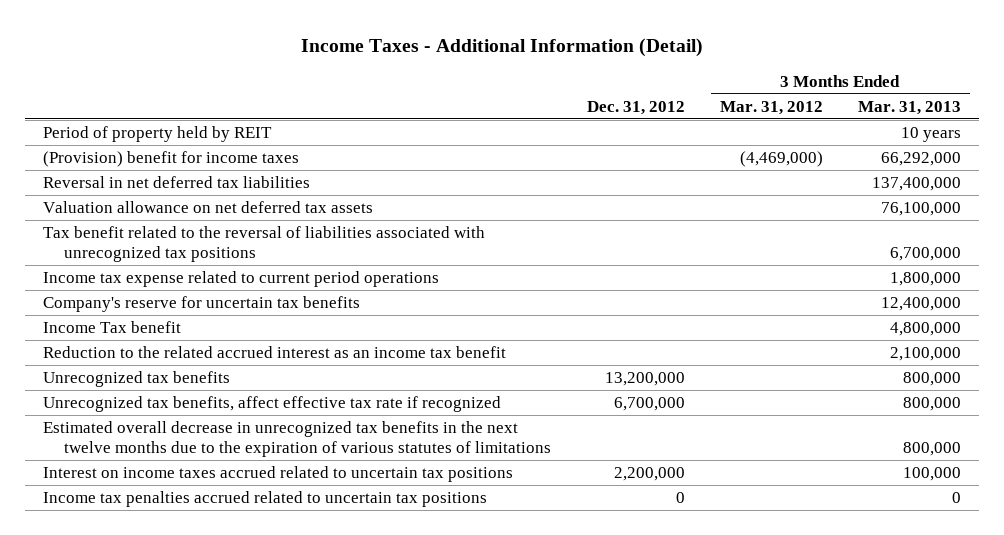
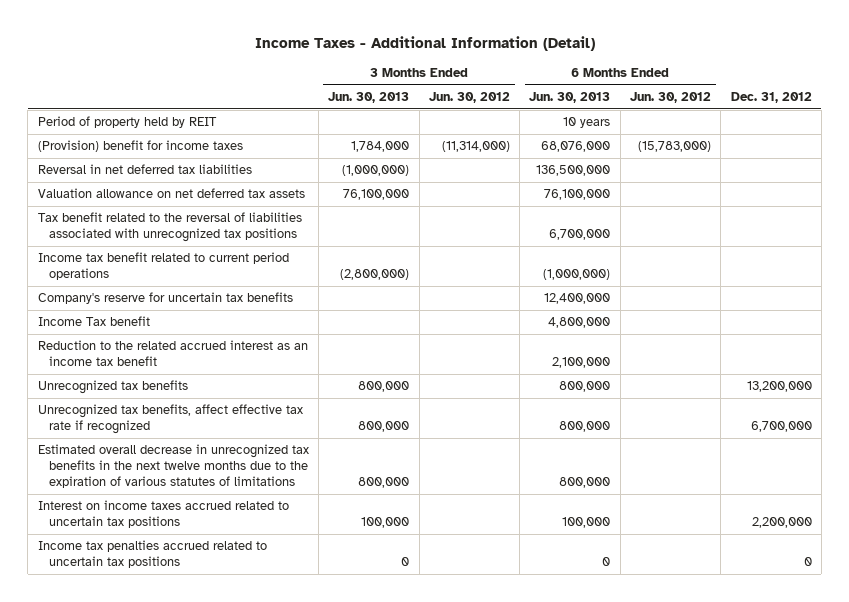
- | Dec. 31, 2012 | 3 Months Ended Mar. 31, 2012 | 3 Months Ended Mar. 31, 2013
+ | 3 Months Ended Jun. 30, 2013 | 3 Months Ended Jun. 30, 2012 | 6 Months Ended Jun. 30, 2013 | 6 Months Ended Jun. 30, 2012 | Dec. 31, 2012
- Income tax expense related to current period operations | | | 1,800,000
+ Income tax benefit related to current period operations | (2,800,000) | | (1,000,000) | |

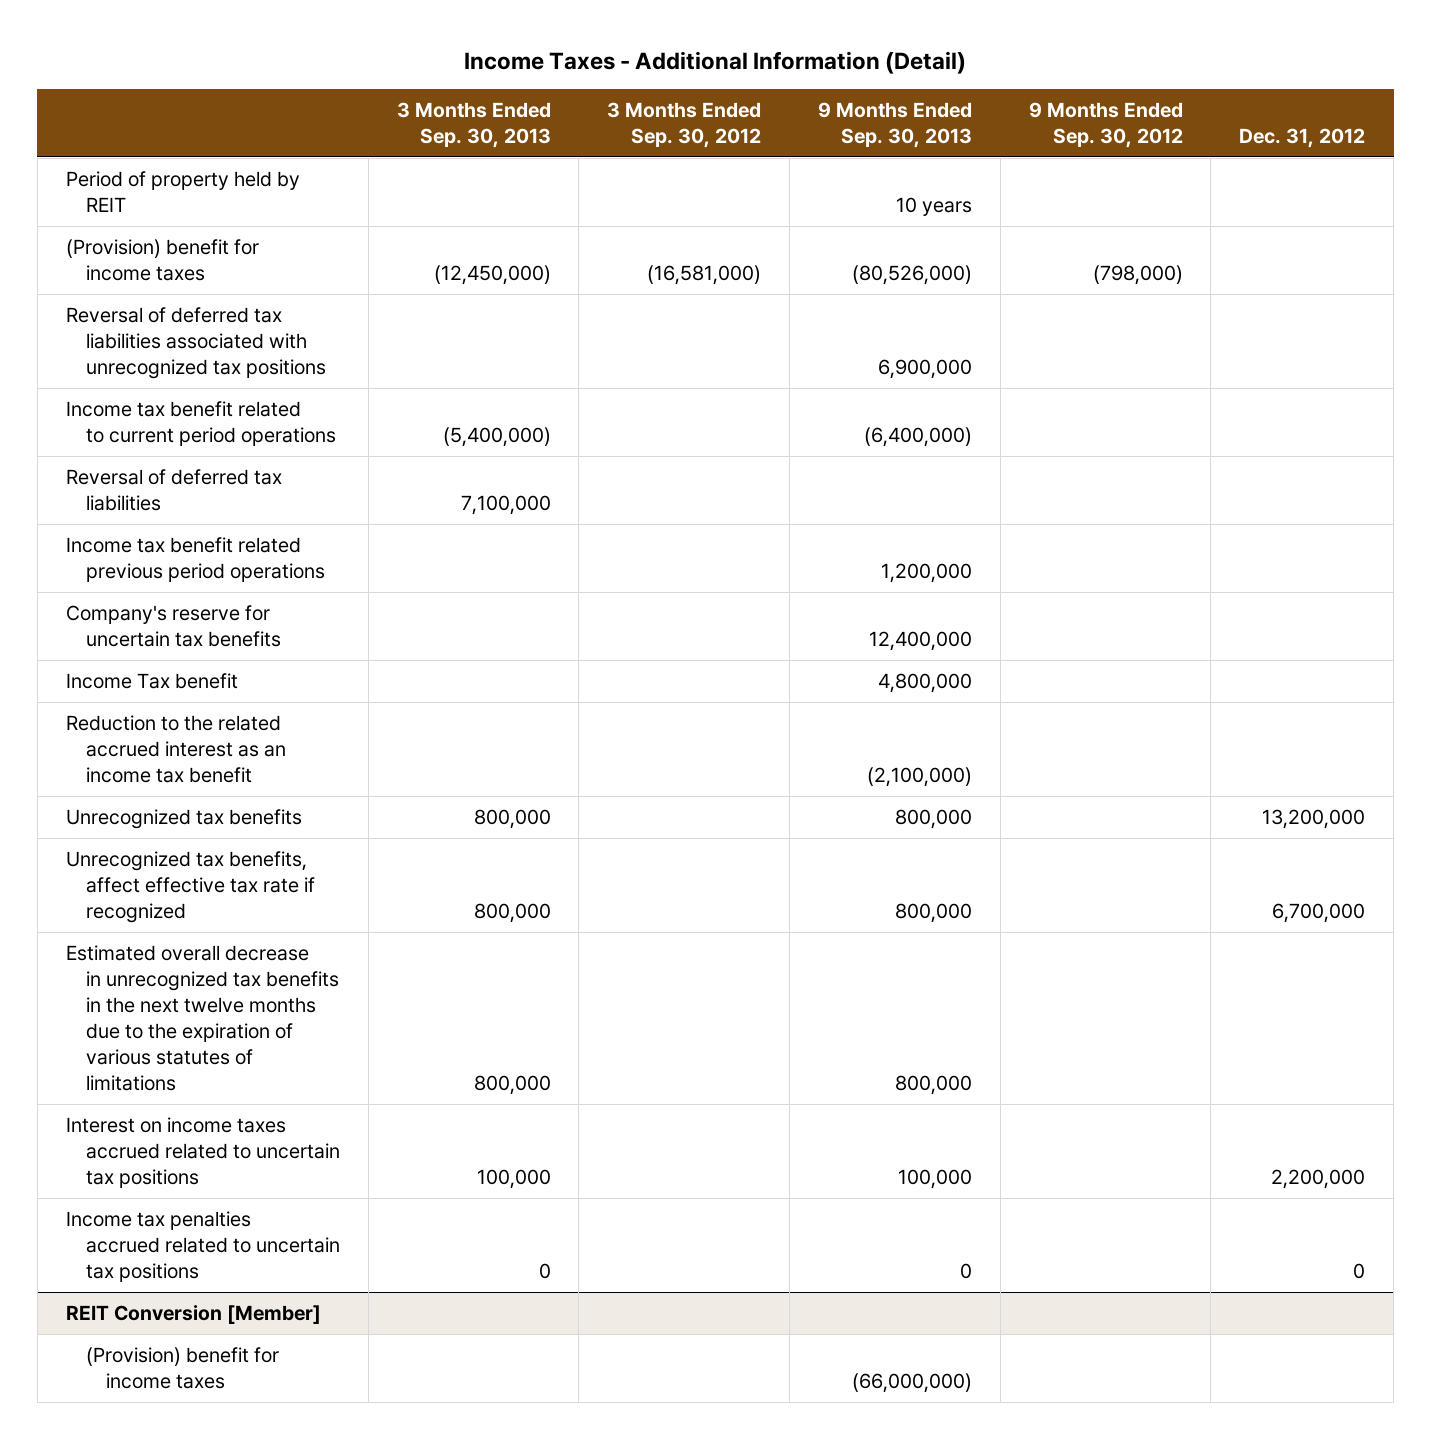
- | 3 Months Ended Jun. 30, 2013 | 3 Months Ended Jun. 30, 2012 | 6 Months Ended Jun. 30, 2013 | 6 Months Ended Jun. 30, 2012 | Dec. 31, 2012
+ | 3 Months Ended Sep. 30, 2013 | 3 Months Ended Sep. 30, 2012 | 9 Months Ended Sep. 30, 2013 | 9 Months Ended Sep. 30, 2012 | Dec. 31, 2012
- Reversal in net deferred tax liabilities | (1,000,000) | | 136,500,000 | |
- Valuation allowance on net deferred tax assets | 76,100,000 | | 76,100,000 | |
- Tax benefit related to the reversal of liabilities associated with unrecognized tax positions | | | 6,700,000 | |
+ Reversal of deferred tax liabilities associated with unrecognized tax positions | | | 6,900,000 | |
+ Reversal of deferred tax liabilities | 7,100,000 | | | |
+ Income tax benefit related previous period operations | | | 1,200,000 | |
+ REIT Conversion [Member]
+ (Provision) benefit for income taxes | | | (66,000,000) | |

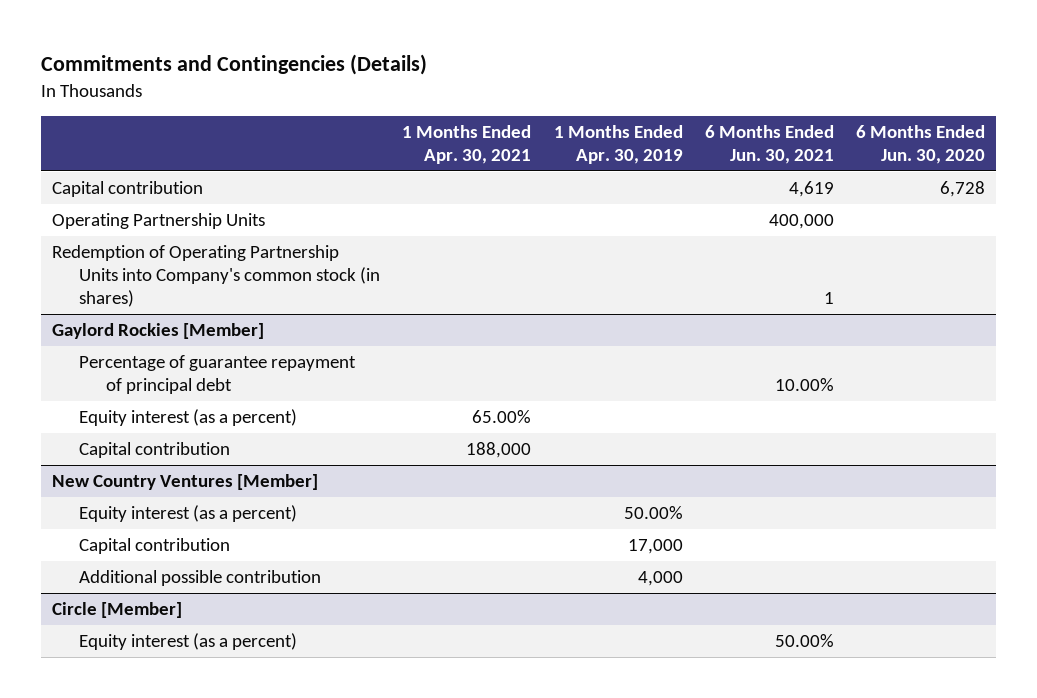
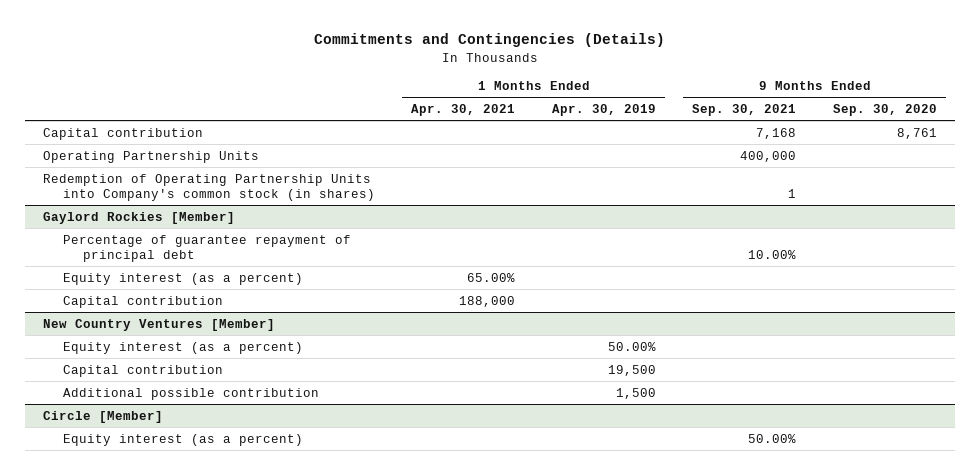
- | 1 Months Ended Apr. 30, 2021 | 1 Months Ended Apr. 30, 2019 | 6 Months Ended Jun. 30, 2021 | 6 Months Ended Jun. 30, 2020
+ | 1 Months Ended Apr. 30, 2021 | 1 Months Ended Apr. 30, 2019 | 9 Months Ended Sep. 30, 2021 | 9 Months Ended Sep. 30, 2020
@ New Country Ventures [Member]
- Capital contribution | | 17,000 | |
- Additional possible contribution | | 4,000 | |
+ Capital contribution | | 19,500 | |
+ Additional possible contribution | | 1,500 | |

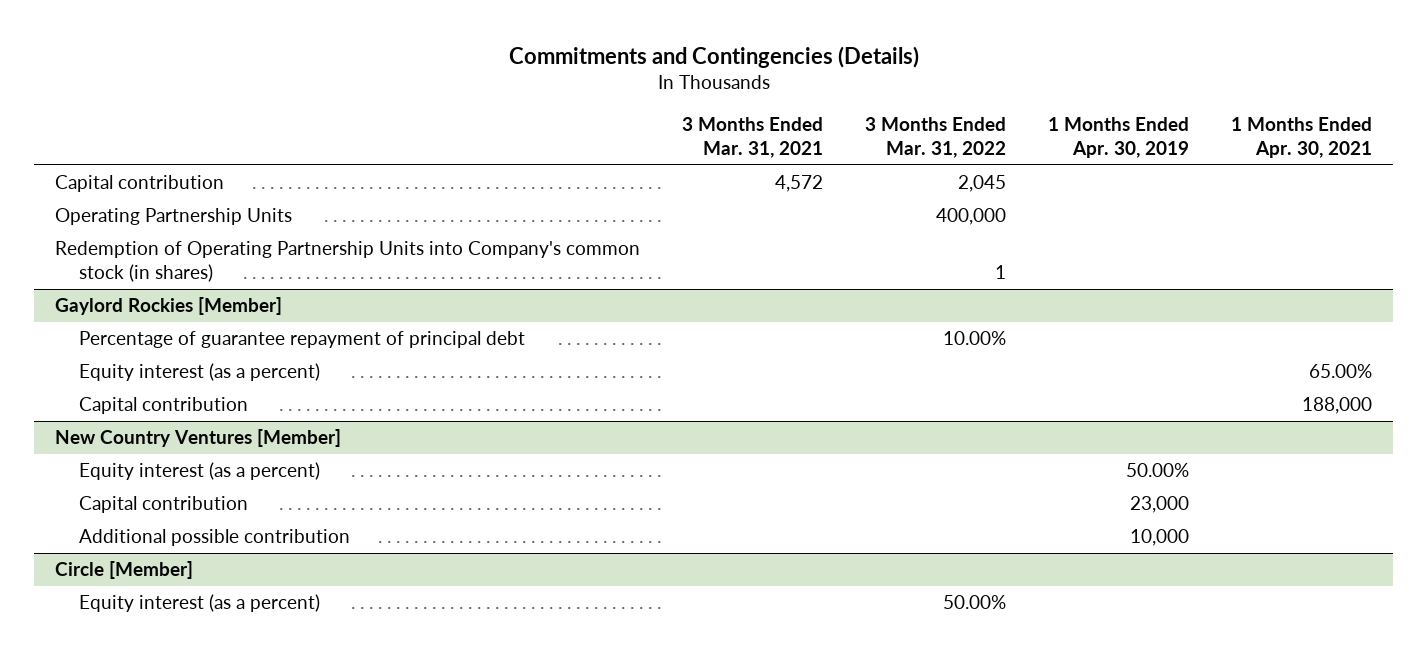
- | 1 Months Ended Apr. 30, 2021 | 1 Months Ended Apr. 30, 2019 | 9 Months Ended Sep. 30, 2021 | 9 Months Ended Sep. 30, 2020
+ | 3 Months Ended Mar. 31, 2021 | 3 Months Ended Mar. 31, 2022 | 1 Months Ended Apr. 30, 2019 | 1 Months Ended Apr. 30, 2021
@ New Country Ventures [Member]
- Capital contribution | | 19,500 | |
- Additional possible contribution | | 1,500 | |
+ Capital contribution | | | 23,000 |
+ Additional possible contribution | | | 10,000 |

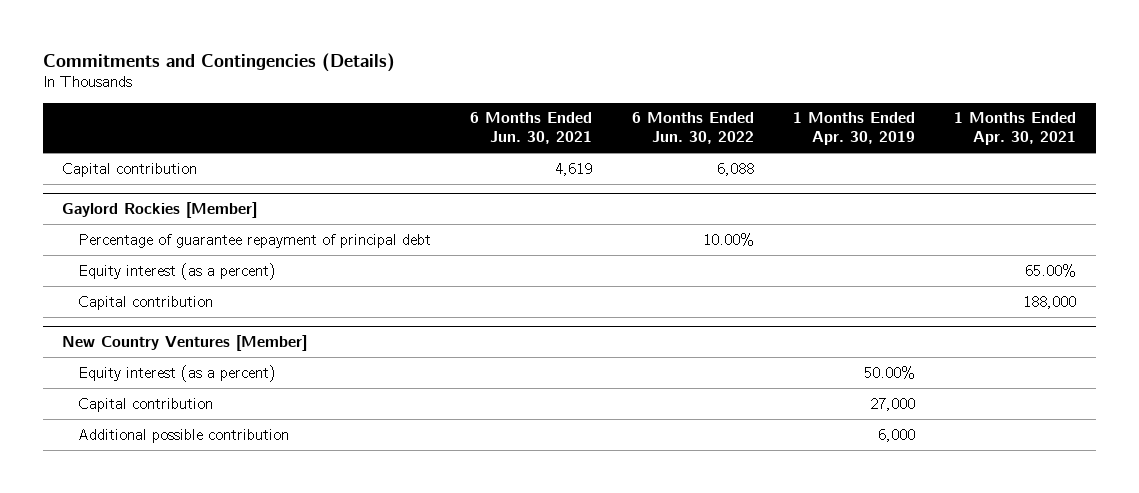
- | 3 Months Ended Mar. 31, 2021 | 3 Months Ended Mar. 31, 2022 | 1 Months Ended Apr. 30, 2019 | 1 Months Ended Apr. 30, 2021
+ | 6 Months Ended Jun. 30, 2021 | 6 Months Ended Jun. 30, 2022 | 1 Months Ended Apr. 30, 2019 | 1 Months Ended Apr. 30, 2021
- Operating Partnership Units | | 400,000 | |
- Redemption of Operating Partnership Units into Company's common stock (in shares) | | 1 | |
@ New Country Ventures [Member]
- Capital contribution | | | 23,000 |
- Additional possible contribution | | | 10,000 |
- Circle [Member]
- Equity interest (as a percent) | | 50.00% | |
@ New Country Ventures [Member]
+ Capital contribution | | | 27,000 |
+ Additional possible contribution | | | 6,000 |

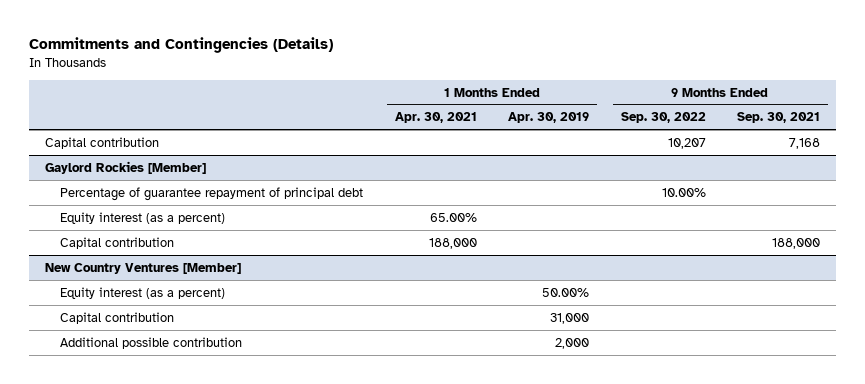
- | 6 Months Ended Jun. 30, 2021 | 6 Months Ended Jun. 30, 2022 | 1 Months Ended Apr. 30, 2019 | 1 Months Ended Apr. 30, 2021
+ | 1 Months Ended Apr. 30, 2021 | 1 Months Ended Apr. 30, 2019 | 9 Months Ended Sep. 30, 2022 | 9 Months Ended Sep. 30, 2021
@ New Country Ventures [Member]
- Capital contribution | | | 27,000 |
- Additional possible contribution | | | 6,000 |
+ Capital contribution | | 31,000 | |
+ Additional possible contribution | | 2,000 | |

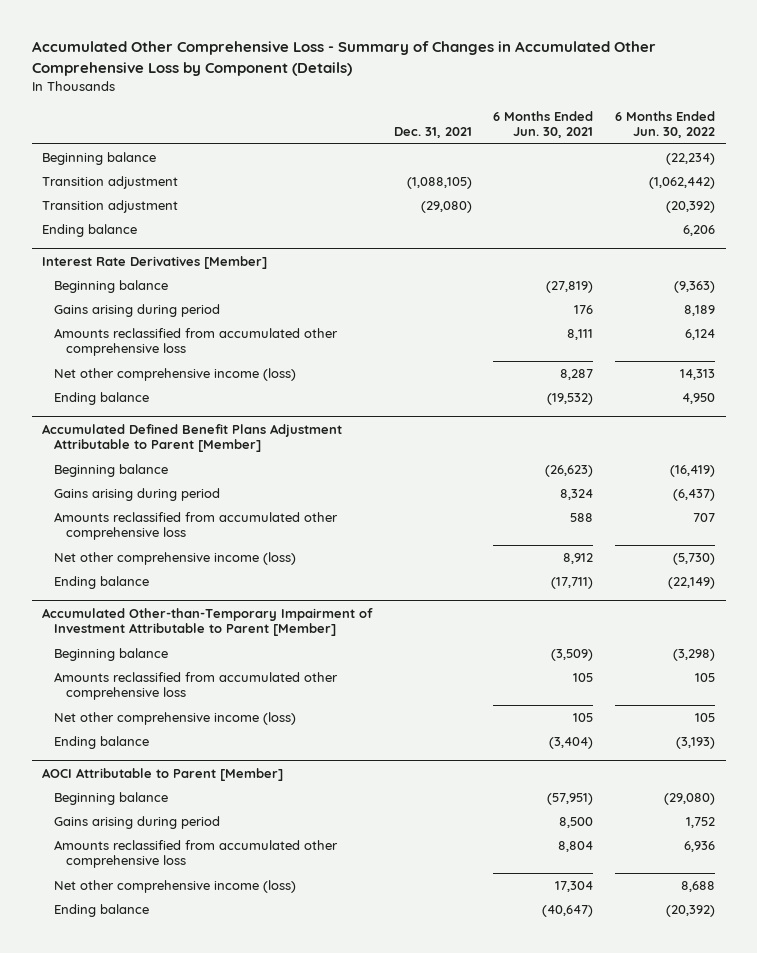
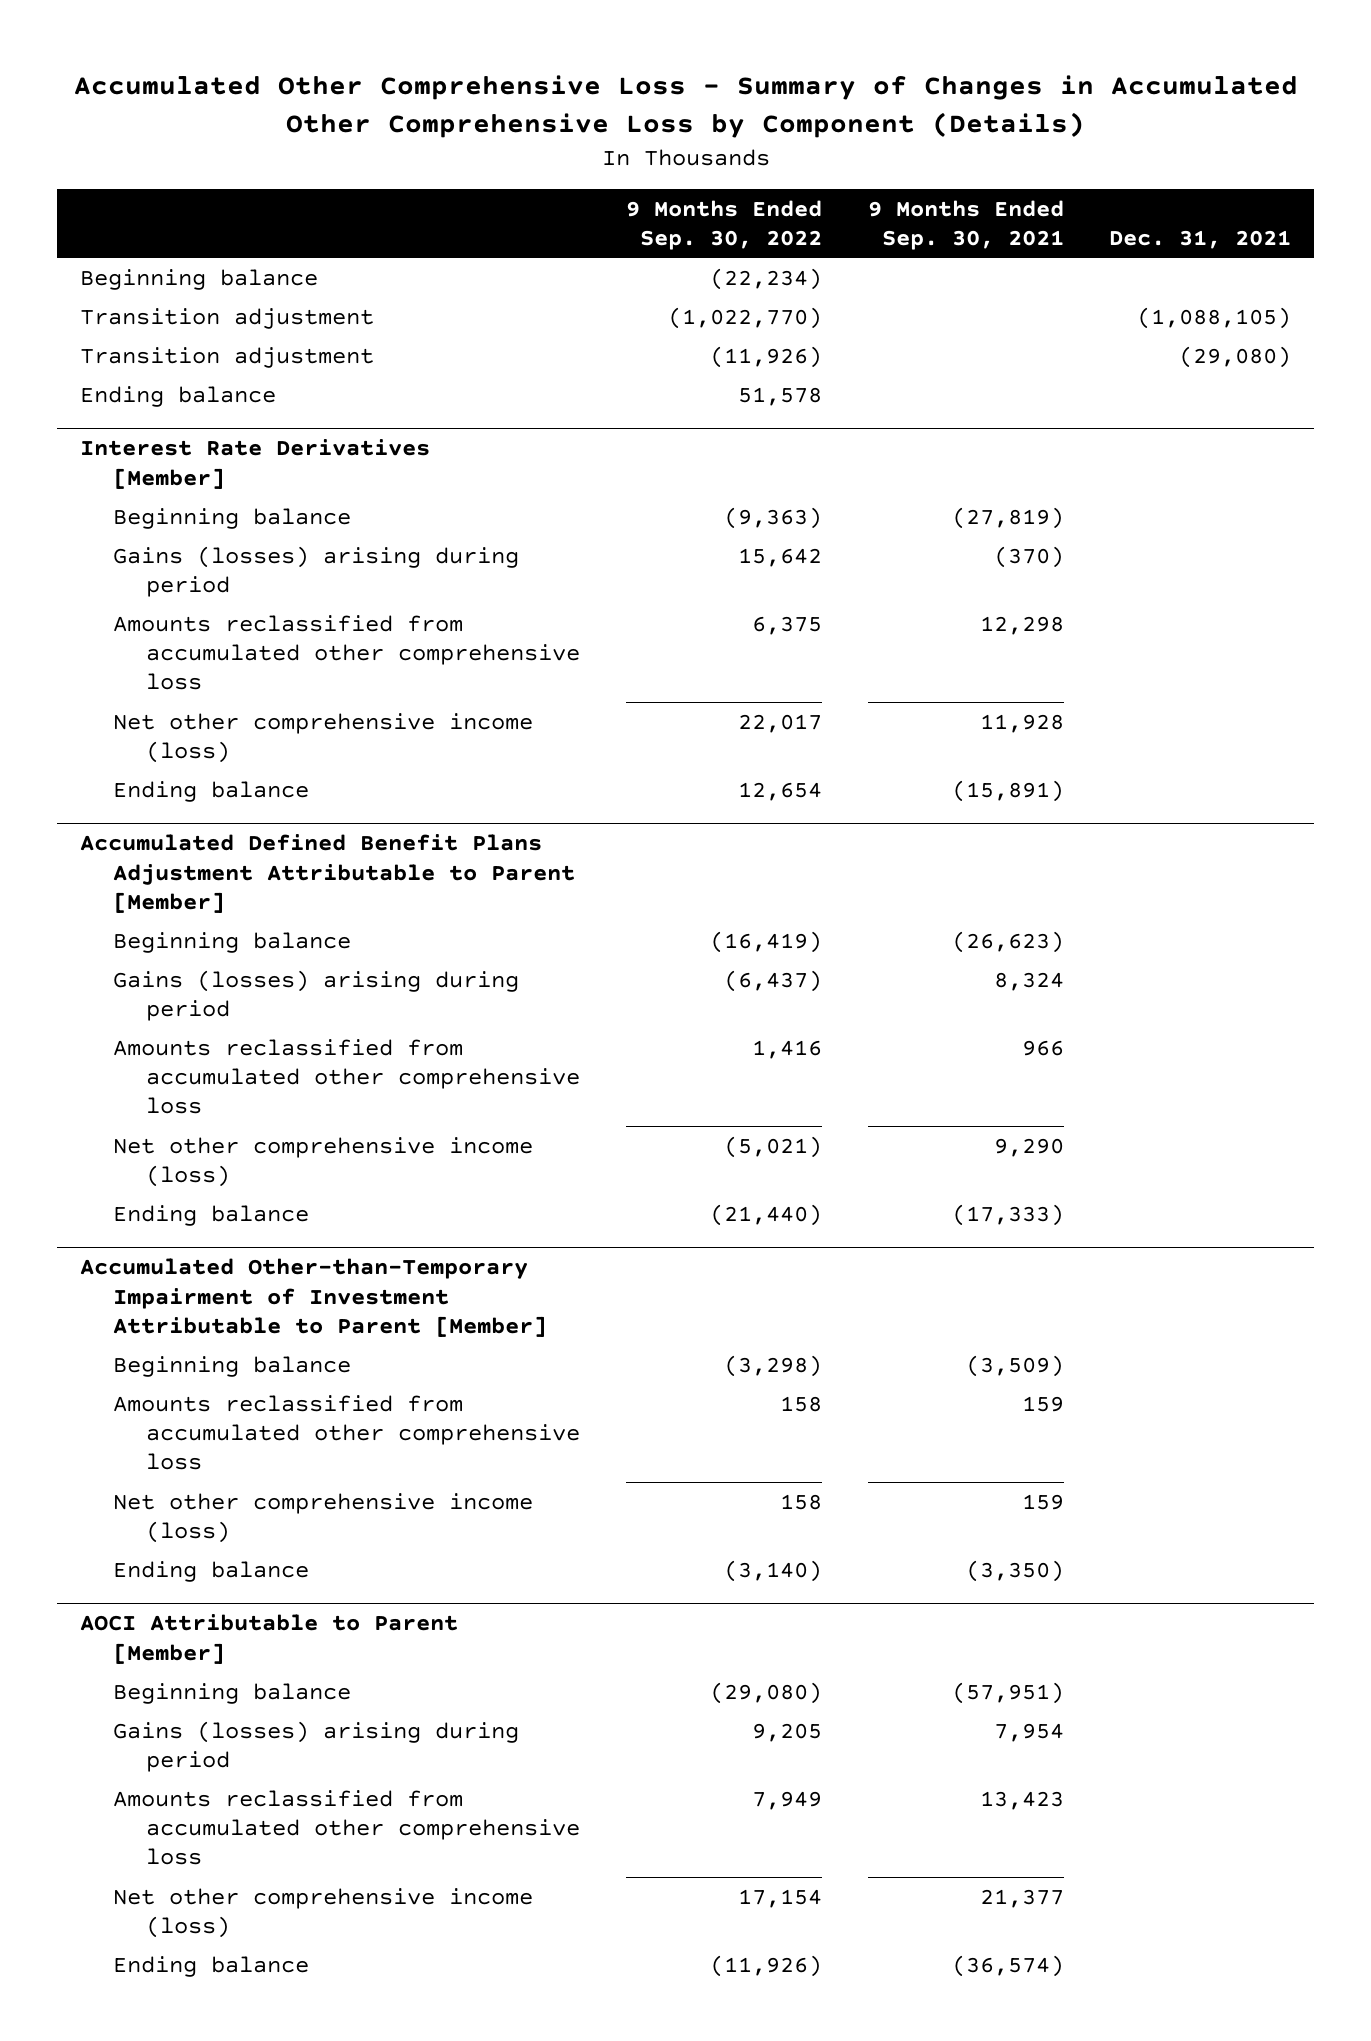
- | Dec. 31, 2021 | 6 Months Ended Jun. 30, 2021 | 6 Months Ended Jun. 30, 2022
+ | 9 Months Ended Sep. 30, 2022 | 9 Months Ended Sep. 30, 2021 | Dec. 31, 2021
@ Interest Rate Derivatives [Member]
- Gains arising during period | | 176 | 8,189
+ Gains (losses) arising during period | 15,642 | (370) |
@ Accumulated Defined Benefit Plans Adjustment Attributable to Parent [Member]
- Gains arising during period | | 8,324 | (6,437)
+ Gains (losses) arising during period | (6,437) | 8,324 |
@ AOCI Attributable to Parent [Member]
- Gains arising during period | | 8,500 | 1,752
+ Gains (losses) arising during period | 9,205 | 7,954 |

